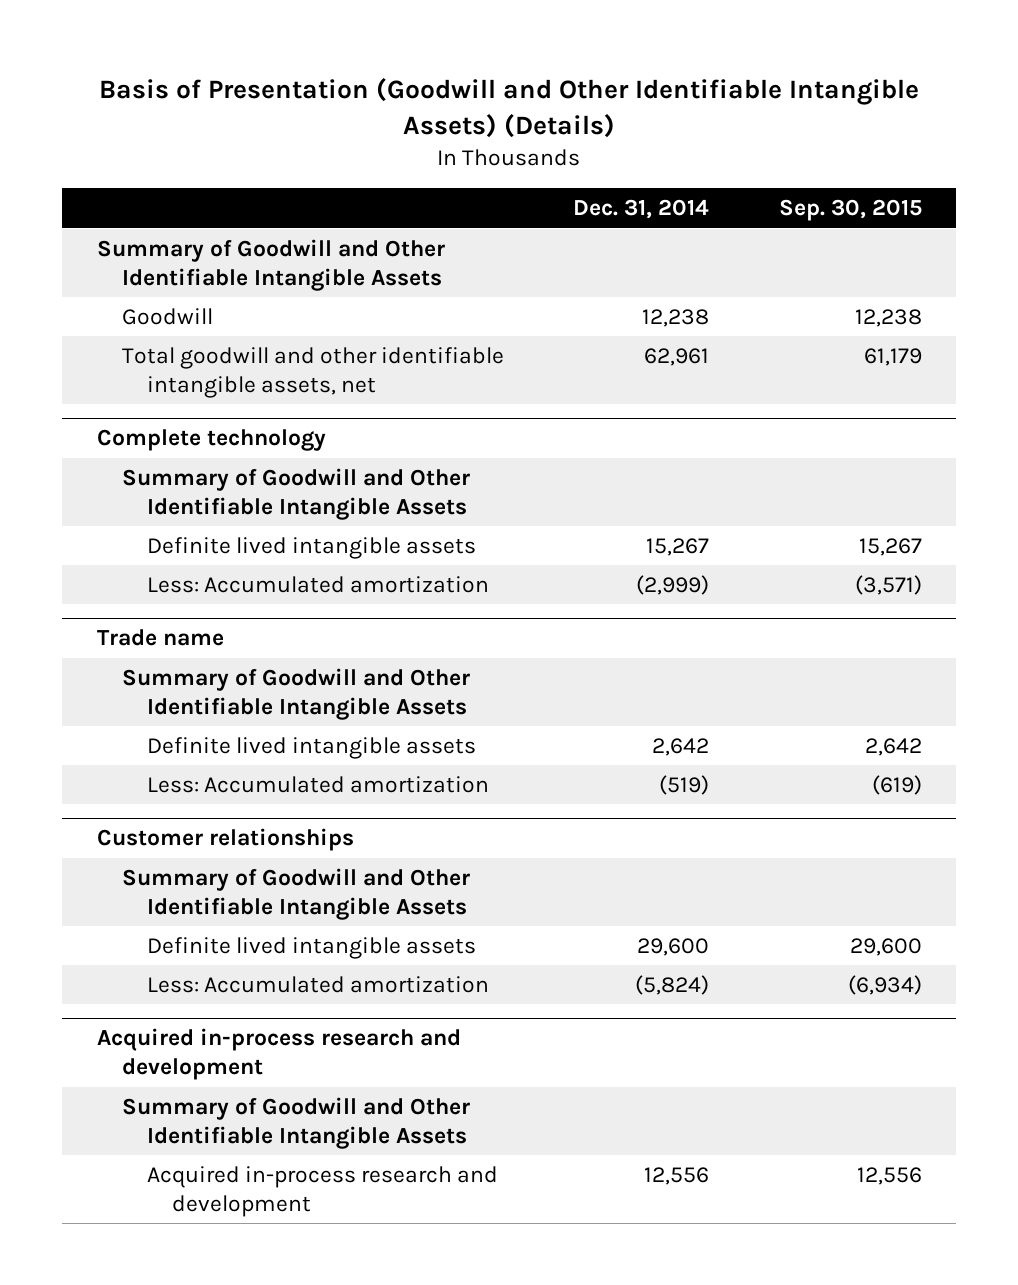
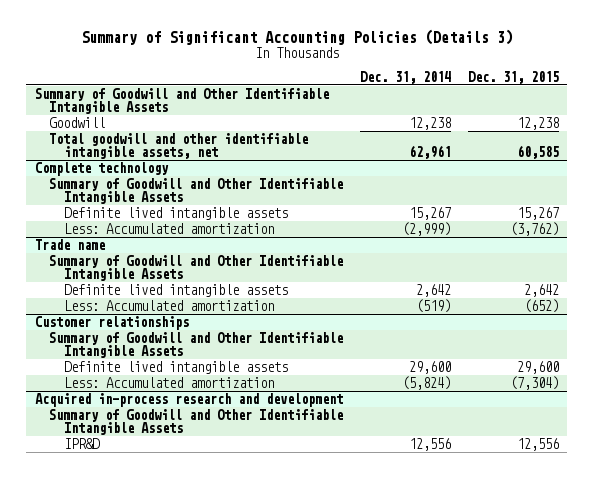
- Basis of Presentation (Goodwill and Other Identifiable Intangible Assets) (Details)
+ Summary of Significant Accounting Policies (Details 3)
- | Dec. 31, 2014 | Sep. 30, 2015
+ | Dec. 31, 2014 | Dec. 31, 2015
@ Acquired in-process research and development
- Acquired in-process research and development | 12,556 | 12,556
+ IPR&D | 12,556 | 12,556

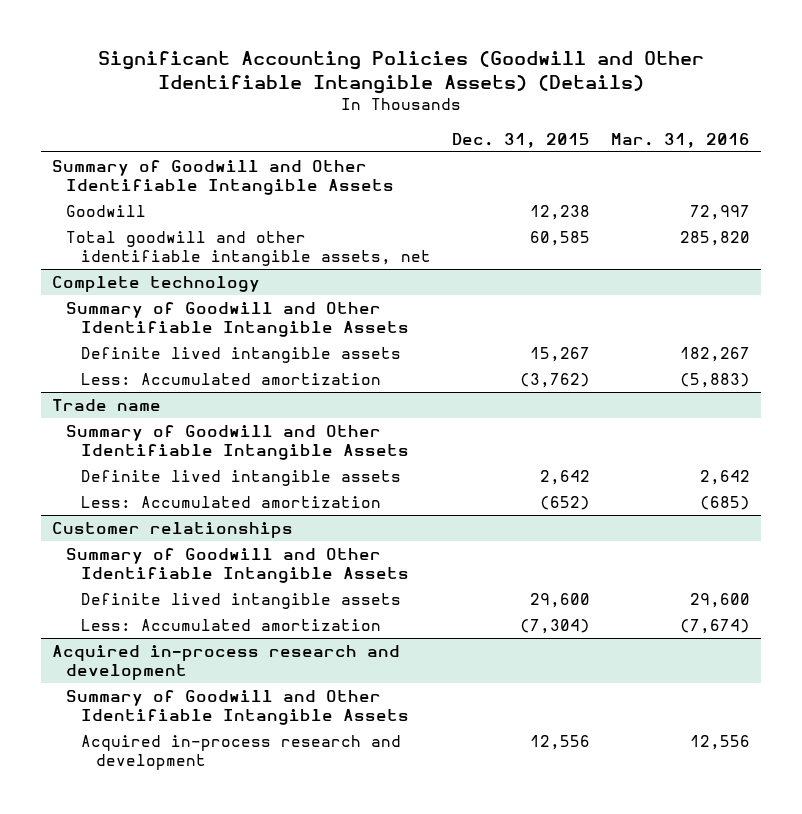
- Summary of Significant Accounting Policies (Details 3)
+ Significant Accounting Policies (Goodwill and Other Identifiable Intangible Assets) (Details)
- | Dec. 31, 2014 | Dec. 31, 2015
+ | Dec. 31, 2015 | Mar. 31, 2016
@ Acquired in-process research and development
- IPR&D | 12,556 | 12,556
+ Acquired in-process research and development | 12,556 | 12,556

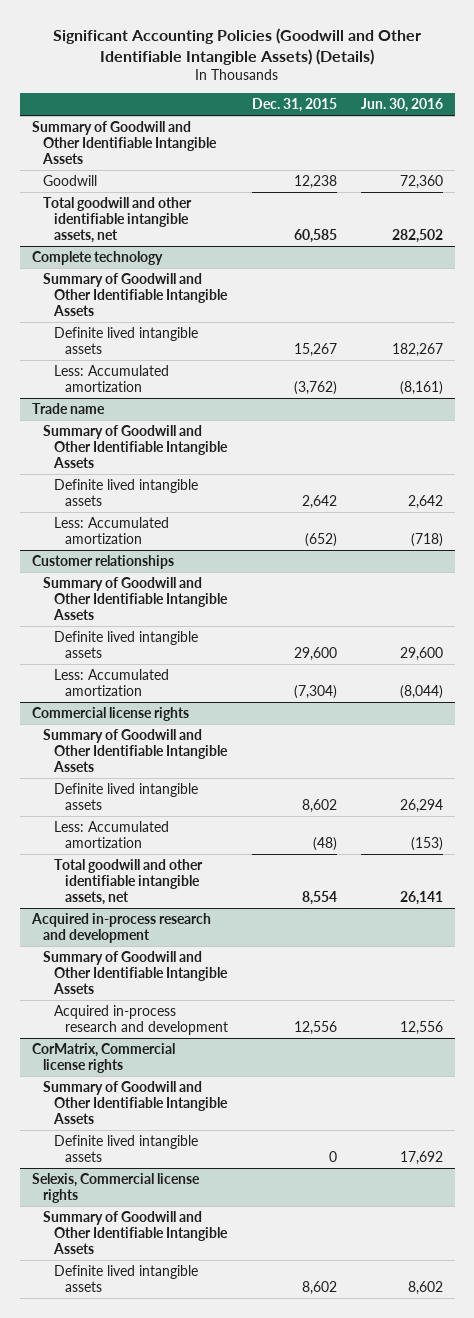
- | Dec. 31, 2015 | Mar. 31, 2016
+ | Dec. 31, 2015 | Jun. 30, 2016
+ Commercial license rights
+ Summary of Goodwill and Other Identifiable Intangible Assets
+ Definite lived intangible assets | 8,602 | 26,294
+ Less: Accumulated amortization | (48) | (153)
+ Total goodwill and other identifiable intangible assets, net | 8,554 | 26,141
+ CorMatrix, Commercial license rights
+ Summary of Goodwill and Other Identifiable Intangible Assets
+ Definite lived intangible assets | 0 | 17,692
+ Selexis, Commercial license rights
+ Summary of Goodwill and Other Identifiable Intangible Assets
+ Definite lived intangible assets | 8,602 | 8,602

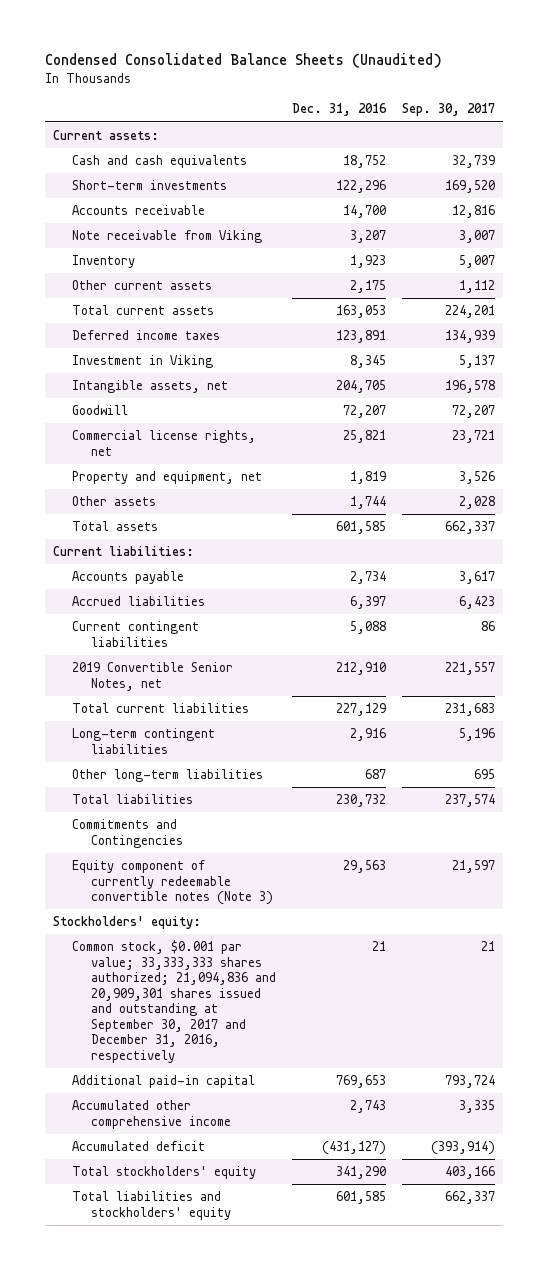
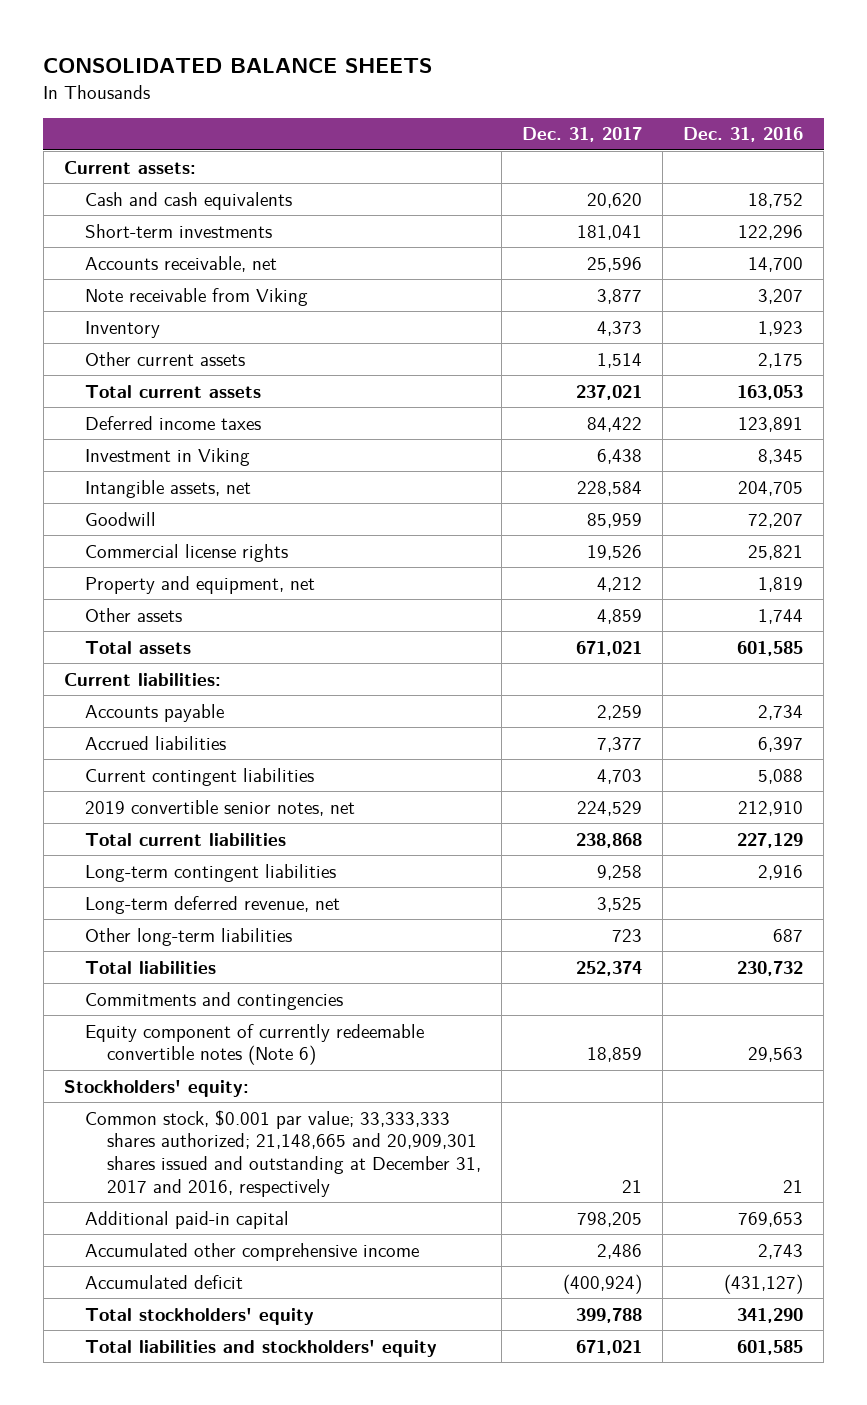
- Condensed Consolidated Balance Sheets (Unaudited)
+ CONSOLIDATED BALANCE SHEETS
- | Dec. 31, 2016 | Sep. 30, 2017
+ | Dec. 31, 2017 | Dec. 31, 2016
- Accounts receivable | 14,700 | 12,816
+ Accounts receivable, net | 25,596 | 14,700
- Commercial license rights, net | 25,821 | 23,721
+ Commercial license rights | 19,526 | 25,821
- 2019 Convertible Senior Notes, net | 212,910 | 221,557
+ 2019 convertible senior notes, net | 224,529 | 212,910
+ Long-term deferred revenue, net | 3,525 |
- Commitments and Contingencies
- Equity component of currently redeemable convertible notes (Note 3) | 29,563 | 21,597
+ Commitments and contingencies
+ Equity component of currently redeemable convertible notes (Note 6) | 18,859 | 29,563
- Common stock, $0.001 par value; 33,333,333 shares authorized; 21,094,836 and 20,909,301 shares issued and outstanding at September 30, 2017 and December 31, 2016, respectively | 21 | 21
+ Common stock, $0.001 par value; 33,333,333 shares authorized; 21,148,665 and 20,909,301 shares issued and outstanding at December 31, 2017 and 2016, respectively | 21 | 21

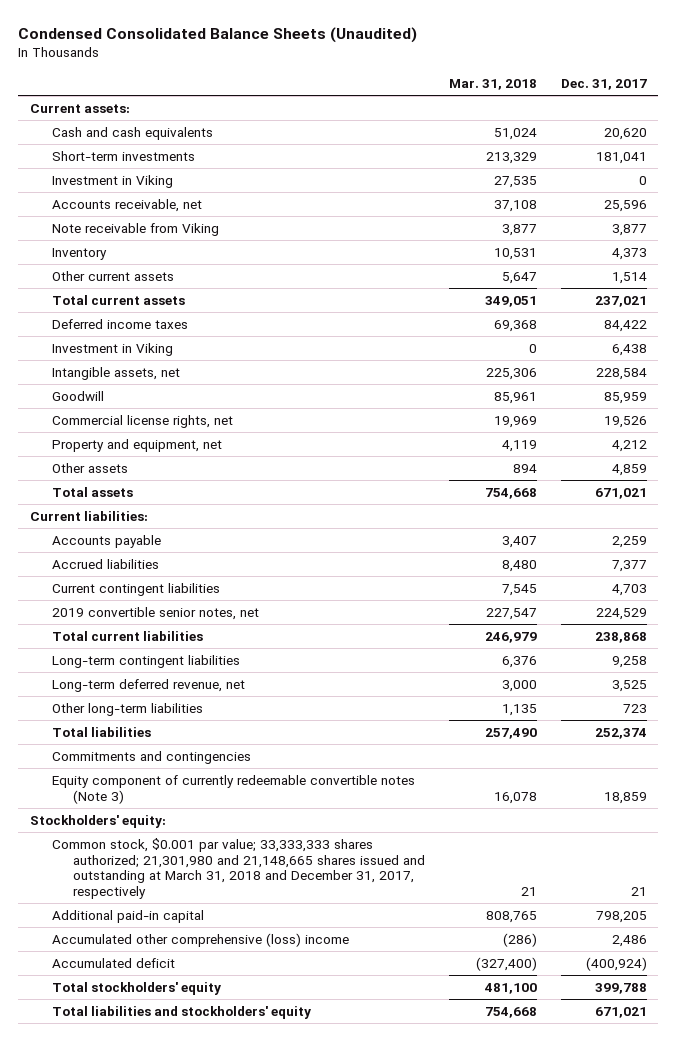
- CONSOLIDATED BALANCE SHEETS
+ Condensed Consolidated Balance Sheets (Unaudited)
- | Dec. 31, 2017 | Dec. 31, 2016
+ | Mar. 31, 2018 | Dec. 31, 2017
+ Investment in Viking | 27,535 | 0
- Commercial license rights | 19,526 | 25,821
+ Commercial license rights, net | 19,969 | 19,526
- Equity component of currently redeemable convertible notes (Note 6) | 18,859 | 29,563
+ Equity component of currently redeemable convertible notes (Note 3) | 16,078 | 18,859
- Common stock, $0.001 par value; 33,333,333 shares authorized; 21,148,665 and 20,909,301 shares issued and outstanding at December 31, 2017 and 2016, respectively | 21 | 21
+ Common stock, $0.001 par value; 33,333,333 shares authorized; 21,301,980 and 21,148,665 shares issued and outstanding at March 31, 2018 and December 31, 2017, respectively | 21 | 21
- Accumulated other comprehensive income | 2,486 | 2,743
+ Accumulated other comprehensive (loss) income | (286) | 2,486

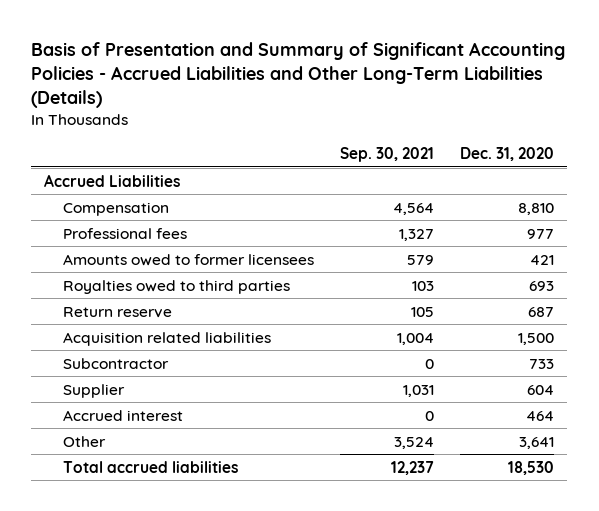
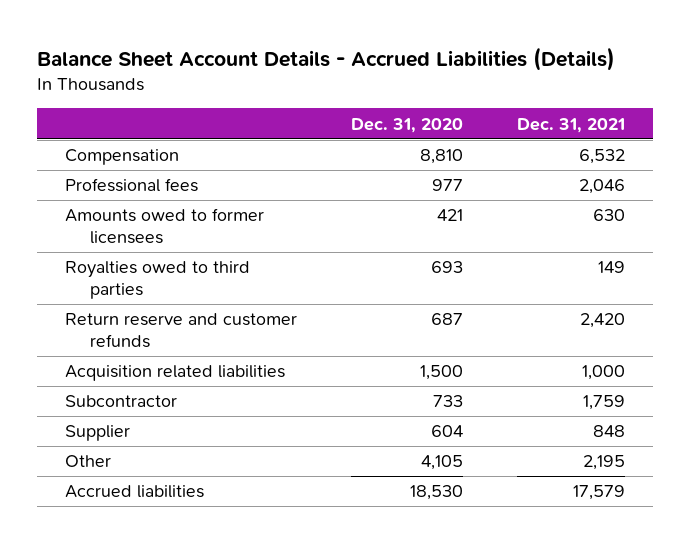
- Basis of Presentation and Summary of Significant Accounting Policies - Accrued Liabilities and Other Long-Term Liabilities (Details)
+ Balance Sheet Account Details - Accrued Liabilities (Details)
- | Sep. 30, 2021 | Dec. 31, 2020
+ | Dec. 31, 2020 | Dec. 31, 2021
- Accrued Liabilities
- Return reserve | 105 | 687
+ Return reserve and customer refunds | 687 | 2,420
- Accrued interest | 0 | 464
- Other | 3,524 | 3,641
- Total accrued liabilities | 12,237 | 18,530
+ Other | 4,105 | 2,195
+ Accrued liabilities | 18,530 | 17,579

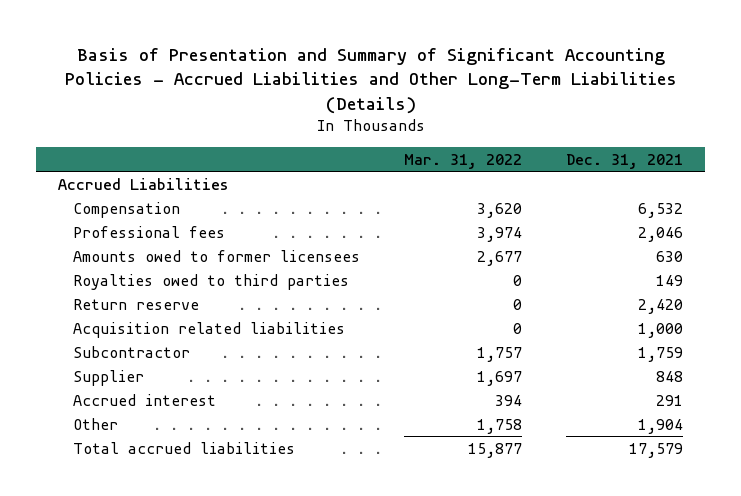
- Balance Sheet Account Details - Accrued Liabilities (Details)
+ Basis of Presentation and Summary of Significant Accounting Policies - Accrued Liabilities and Other Long-Term Liabilities (Details)
- | Dec. 31, 2020 | Dec. 31, 2021
+ | Mar. 31, 2022 | Dec. 31, 2021
+ Accrued Liabilities
- Return reserve and customer refunds | 687 | 2,420
+ Return reserve | 0 | 2,420
- Other | 4,105 | 2,195
- Accrued liabilities | 18,530 | 17,579
+ Accrued interest | 394 | 291
+ Other | 1,758 | 1,904
+ Total accrued liabilities | 15,877 | 17,579

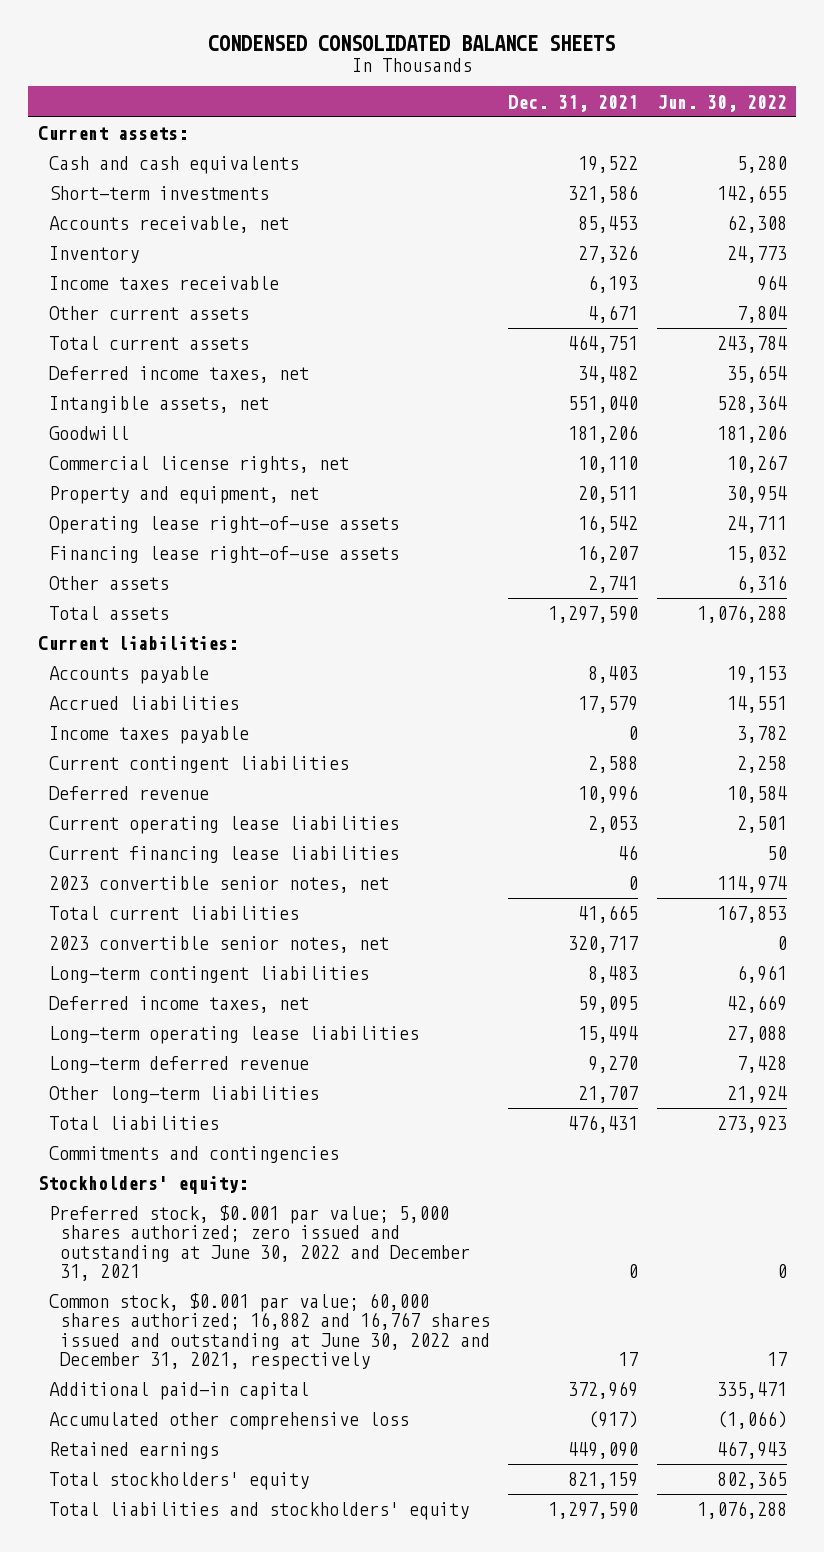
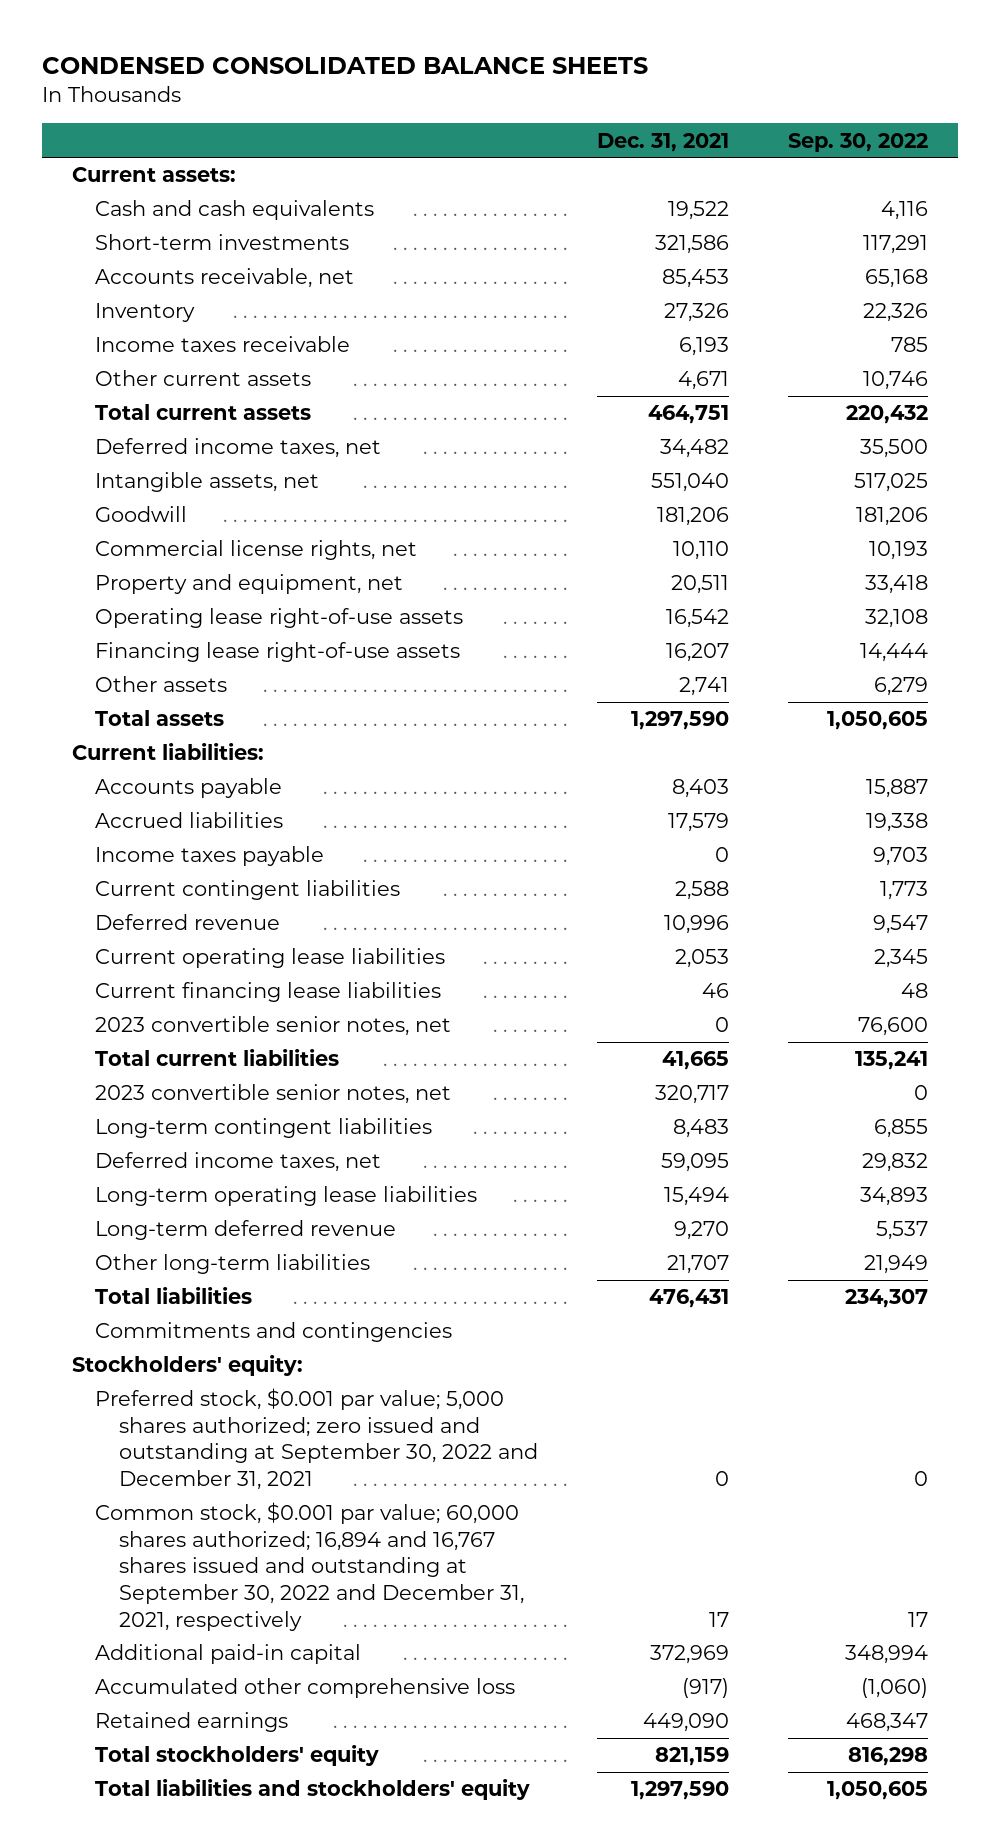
- | Dec. 31, 2021 | Jun. 30, 2022
+ | Dec. 31, 2021 | Sep. 30, 2022
- Preferred stock, $0.001 par value; 5,000 shares authorized; zero issued and outstanding at June 30, 2022 and December 31, 2021 | 0 | 0
- Common stock, $0.001 par value; 60,000 shares authorized; 16,882 and 16,767 shares issued and outstanding at June 30, 2022 and December 31, 2021, respectively | 17 | 17
+ Preferred stock, $0.001 par value; 5,000 shares authorized; zero issued and outstanding at September 30, 2022 and December 31, 2021 | 0 | 0
+ Common stock, $0.001 par value; 60,000 shares authorized; 16,894 and 16,767 shares issued and outstanding at September 30, 2022 and December 31, 2021, respectively | 17 | 17

